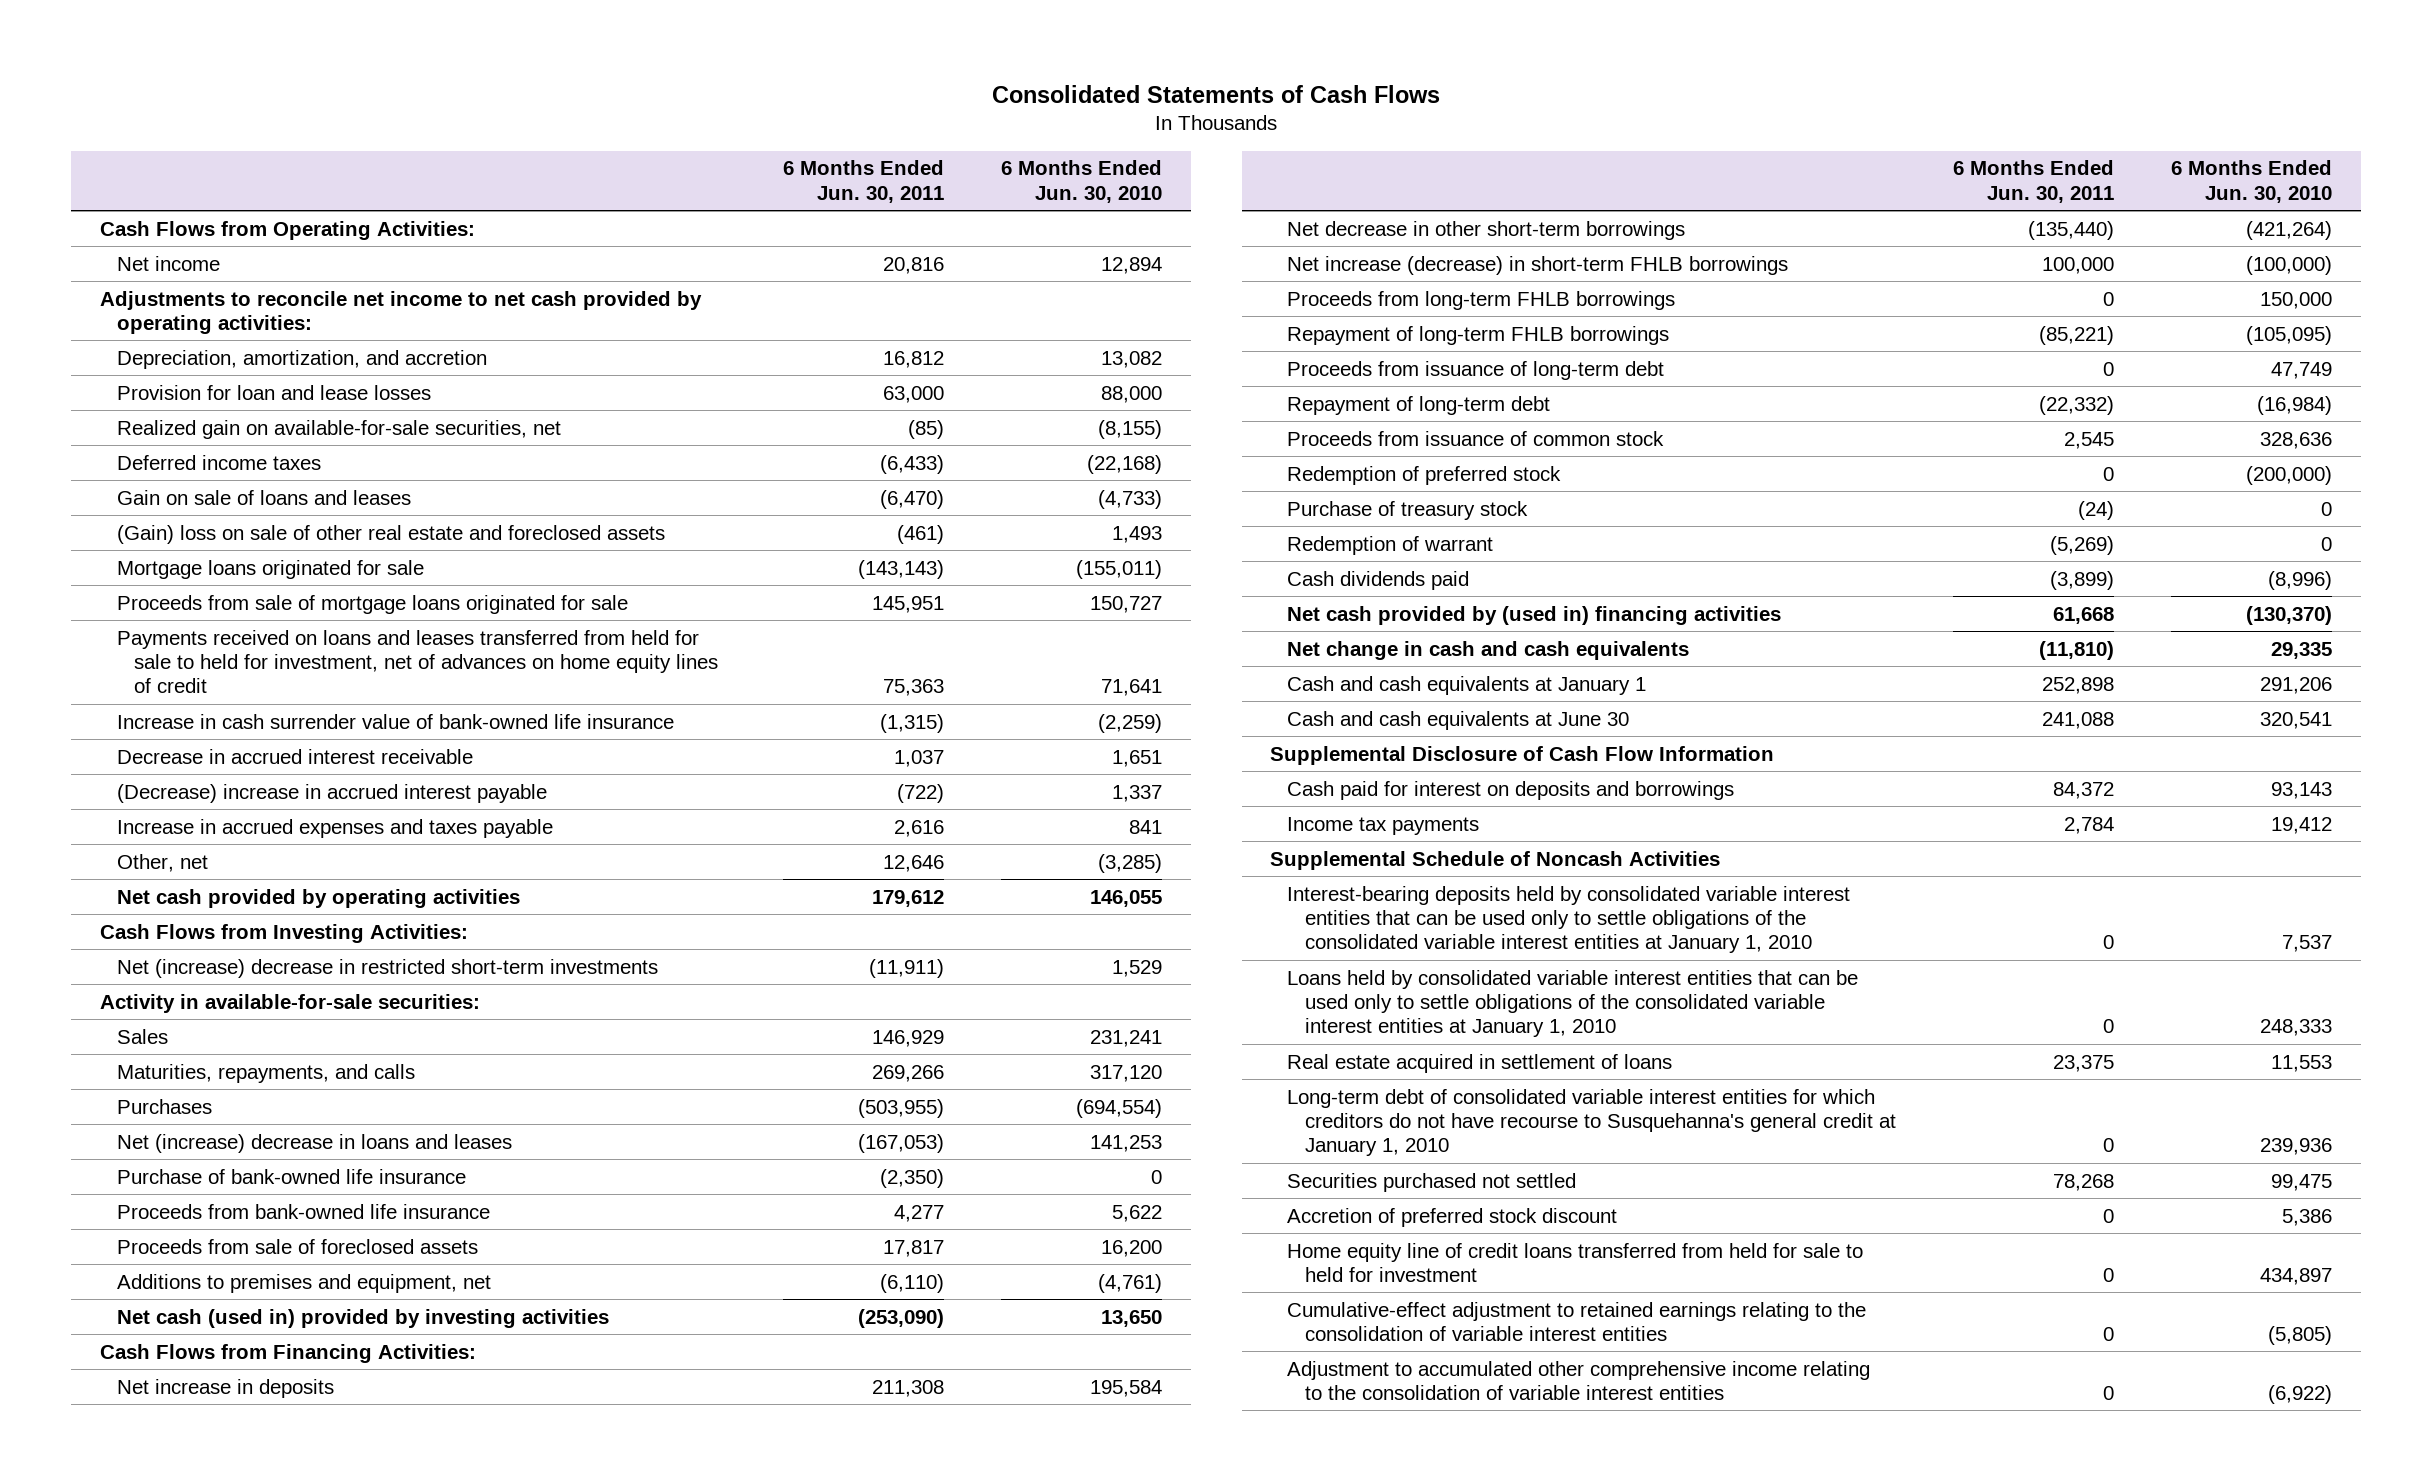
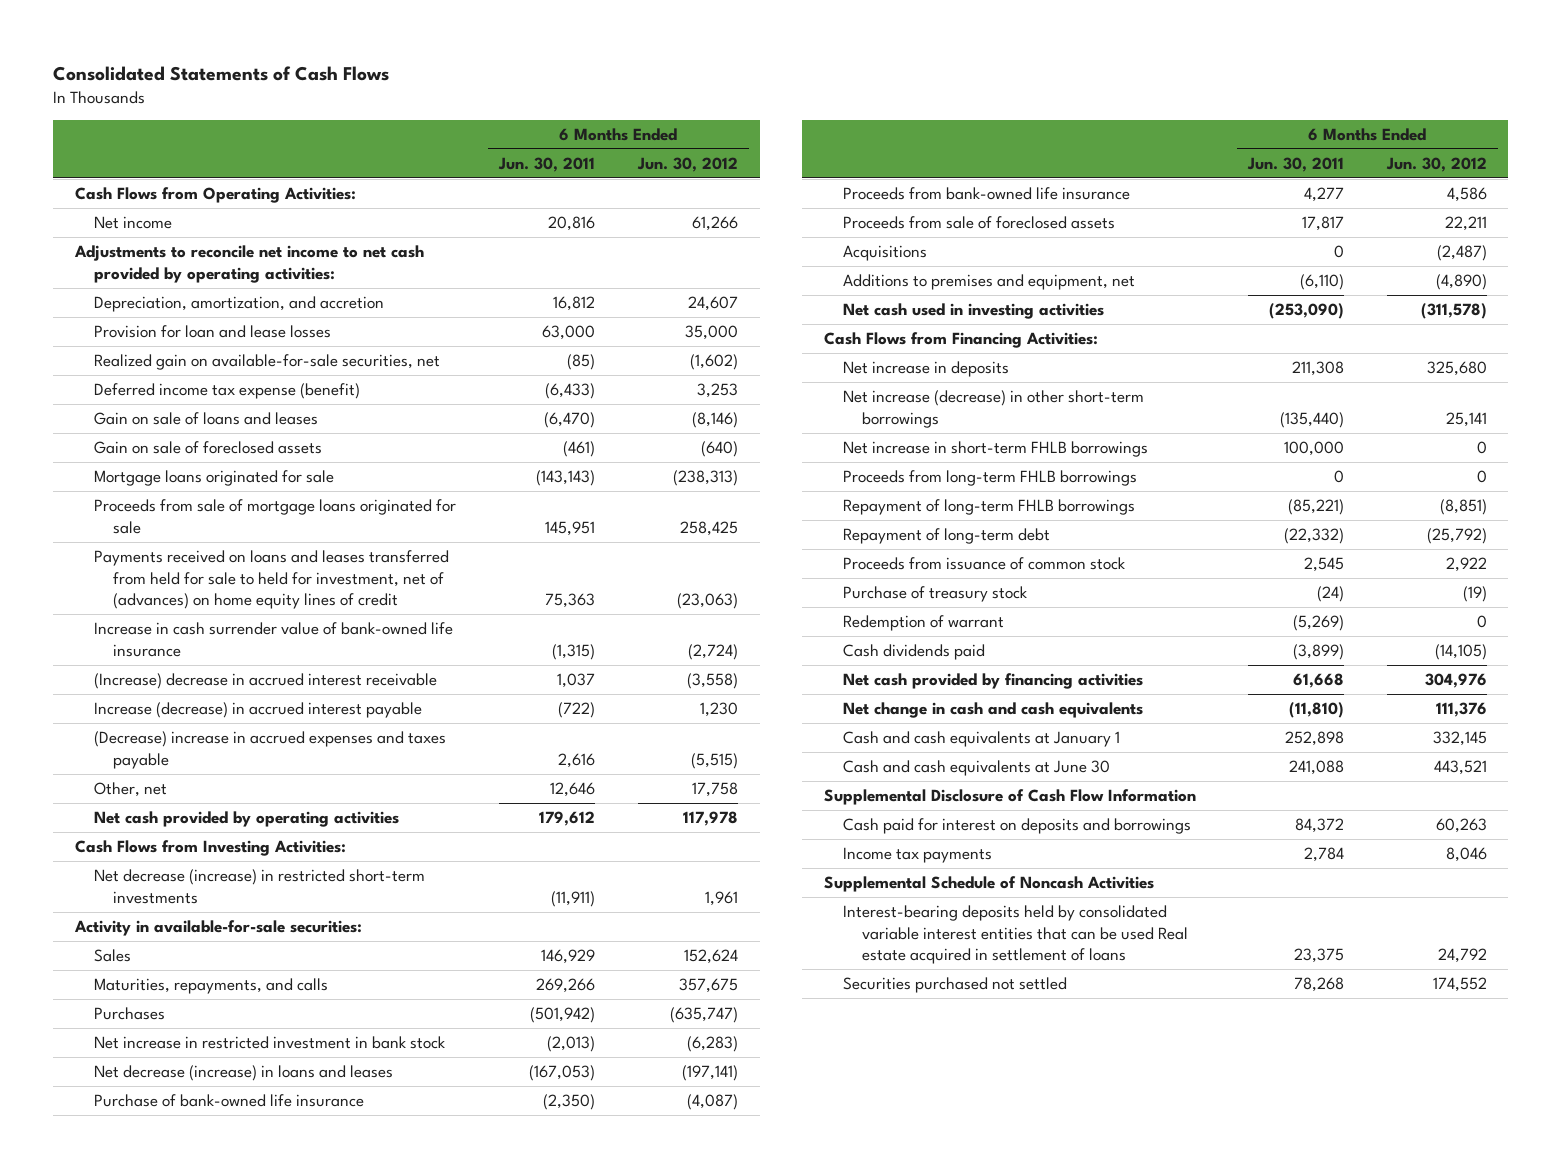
- | 6 Months Ended Jun. 30, 2011 | 6 Months Ended Jun. 30, 2010
+ | 6 Months Ended Jun. 30, 2011 | 6 Months Ended Jun. 30, 2012
- Deferred income taxes | (6,433) | (22,168)
+ Deferred income tax expense (benefit) | (6,433) | 3,253
- (Gain) loss on sale of other real estate and foreclosed assets | (461) | 1,493
+ Gain on sale of foreclosed assets | (461) | (640)
- Payments received on loans and leases transferred from held for sale to held for investment, net of advances on home equity lines of credit | 75,363 | 71,641
+ Payments received on loans and leases transferred from held for sale to held for investment, net of (advances) on home equity lines of credit | 75,363 | (23,063)
- Decrease in accrued interest receivable | 1,037 | 1,651
- (Decrease) increase in accrued interest payable | (722) | 1,337
- Increase in accrued expenses and taxes payable | 2,616 | 841
+ (Increase) decrease in accrued interest receivable | 1,037 | (3,558)
+ Increase (decrease) in accrued interest payable | (722) | 1,230
+ (Decrease) increase in accrued expenses and taxes payable | 2,616 | (5,515)
- Net (increase) decrease in restricted short-term investments | (11,911) | 1,529
+ Net decrease (increase) in restricted short-term investments | (11,911) | 1,961
- Purchases | (503,955) | (694,554)
- Net (increase) decrease in loans and leases | (167,053) | 141,253
+ Purchases | (501,942) | (635,747)
+ Net increase in restricted investment in bank stock | (2,013) | (6,283)
+ Net decrease (increase) in loans and leases | (167,053) | (197,141)
+ Acquisitions | 0 | (2,487)
- Net cash (used in) provided by investing activities | (253,090) | 13,650
+ Net cash used in investing activities | (253,090) | (311,578)
- Net decrease in other short-term borrowings | (135,440) | (421,264)
- Net increase (decrease) in short-term FHLB borrowings | 100,000 | (100,000)
+ Net increase (decrease) in other short-term borrowings | (135,440) | 25,141
+ Net increase in short-term FHLB borrowings | 100,000 | 0
- Proceeds from issuance of long-term debt | 0 | 47,749
- Redemption of preferred stock | 0 | (200,000)
- Net cash provided by (used in) financing activities | 61,668 | (130,370)
+ Net cash provided by financing activities | 61,668 | 304,976
- Interest-bearing deposits held by consolidated variable interest entities that can be used only to settle obligations of the consolidated variable interest entities at January 1, 2010 | 0 | 7,537
- Loans held by consolidated variable interest entities that can be used only to settle obligations of the consolidated variable interest entities at January 1, 2010 | 0 | 248,333
- Real estate acquired in settlement of loans | 23,375 | 11,553
- Long-term debt of consolidated variable interest entities for which creditors do not have recourse to Susquehanna's general credit at January 1, 2010 | 0 | 239,936
+ Interest-bearing deposits held by consolidated variable interest entities that can be used Real estate acquired in settlement of loans | 23,375 | 24,792
- Accretion of preferred stock discount | 0 | 5,386
- Home equity line of credit loans transferred from held for sale to held for investment | 0 | 434,897
- Cumulative-effect adjustment to retained earnings relating to the consolidation of variable interest entities | 0 | (5,805)
- Adjustment to accumulated other comprehensive income relating to the consolidation of variable interest entities | 0 | (6,922)

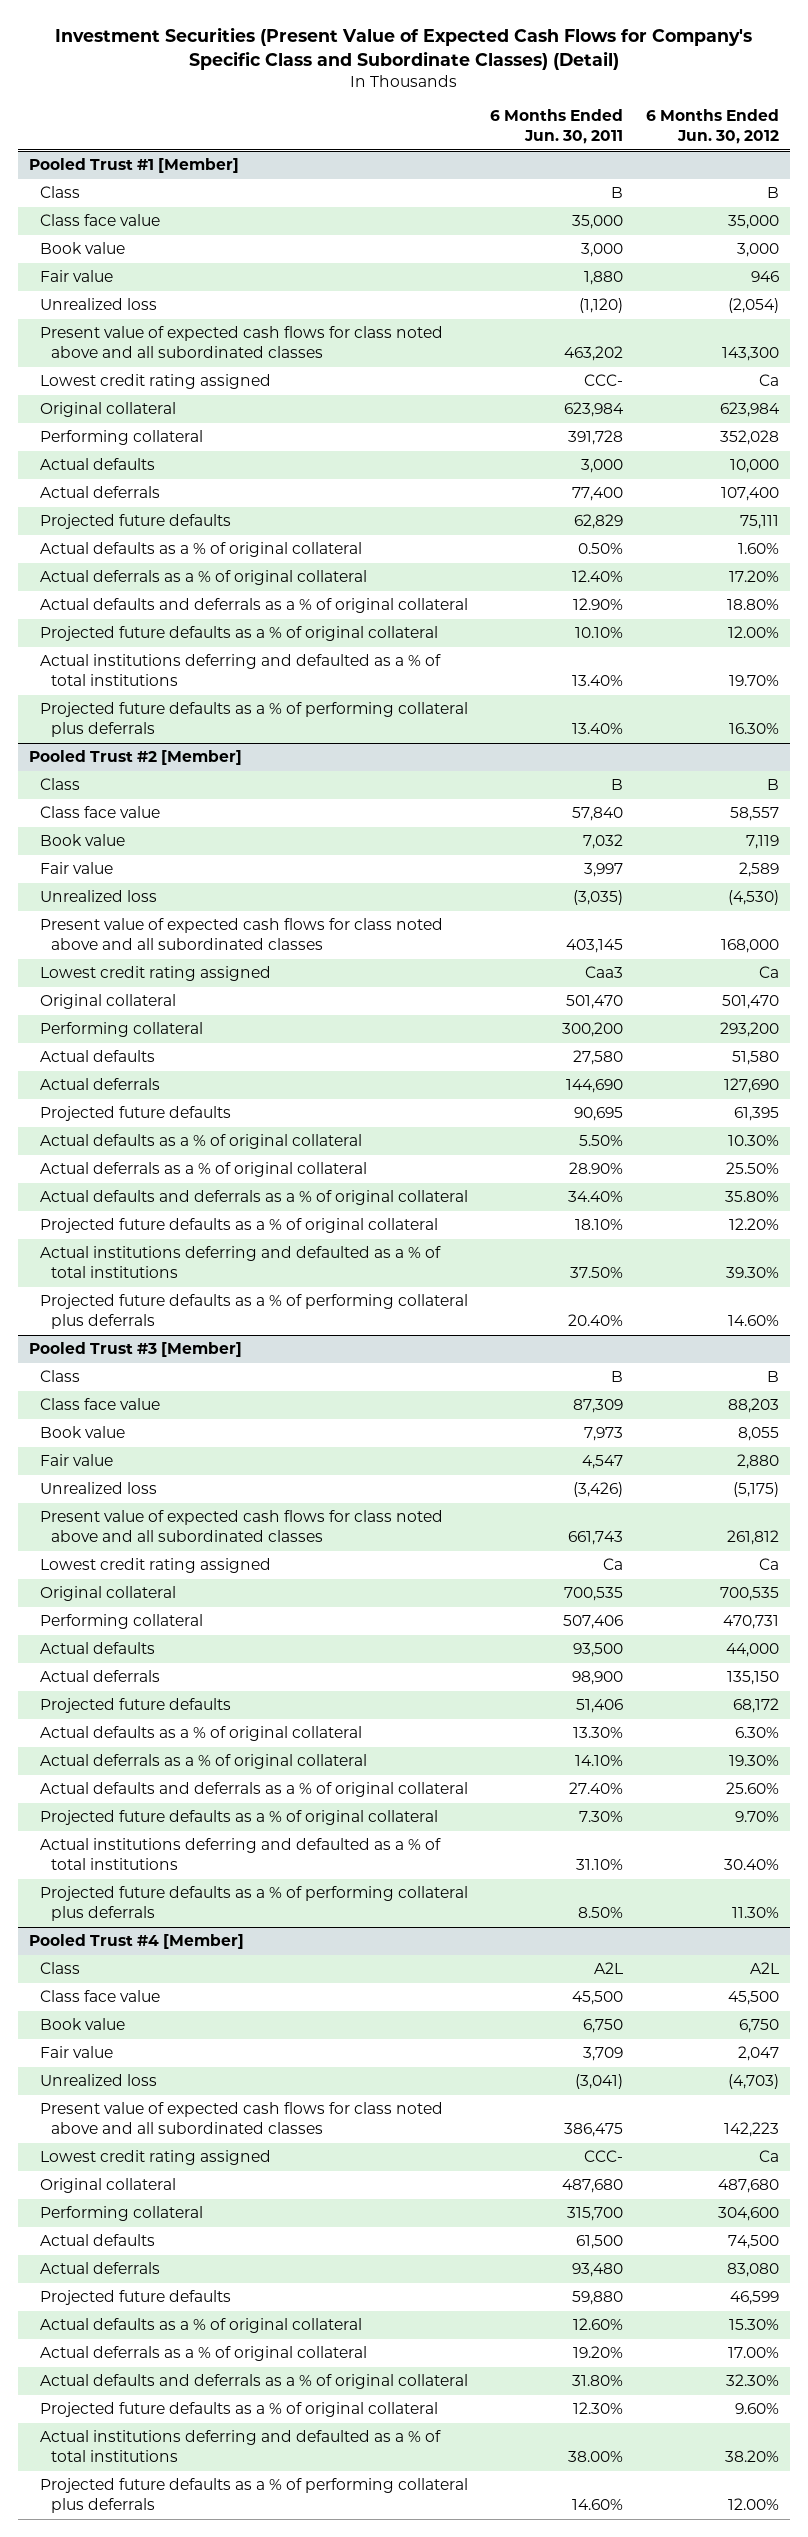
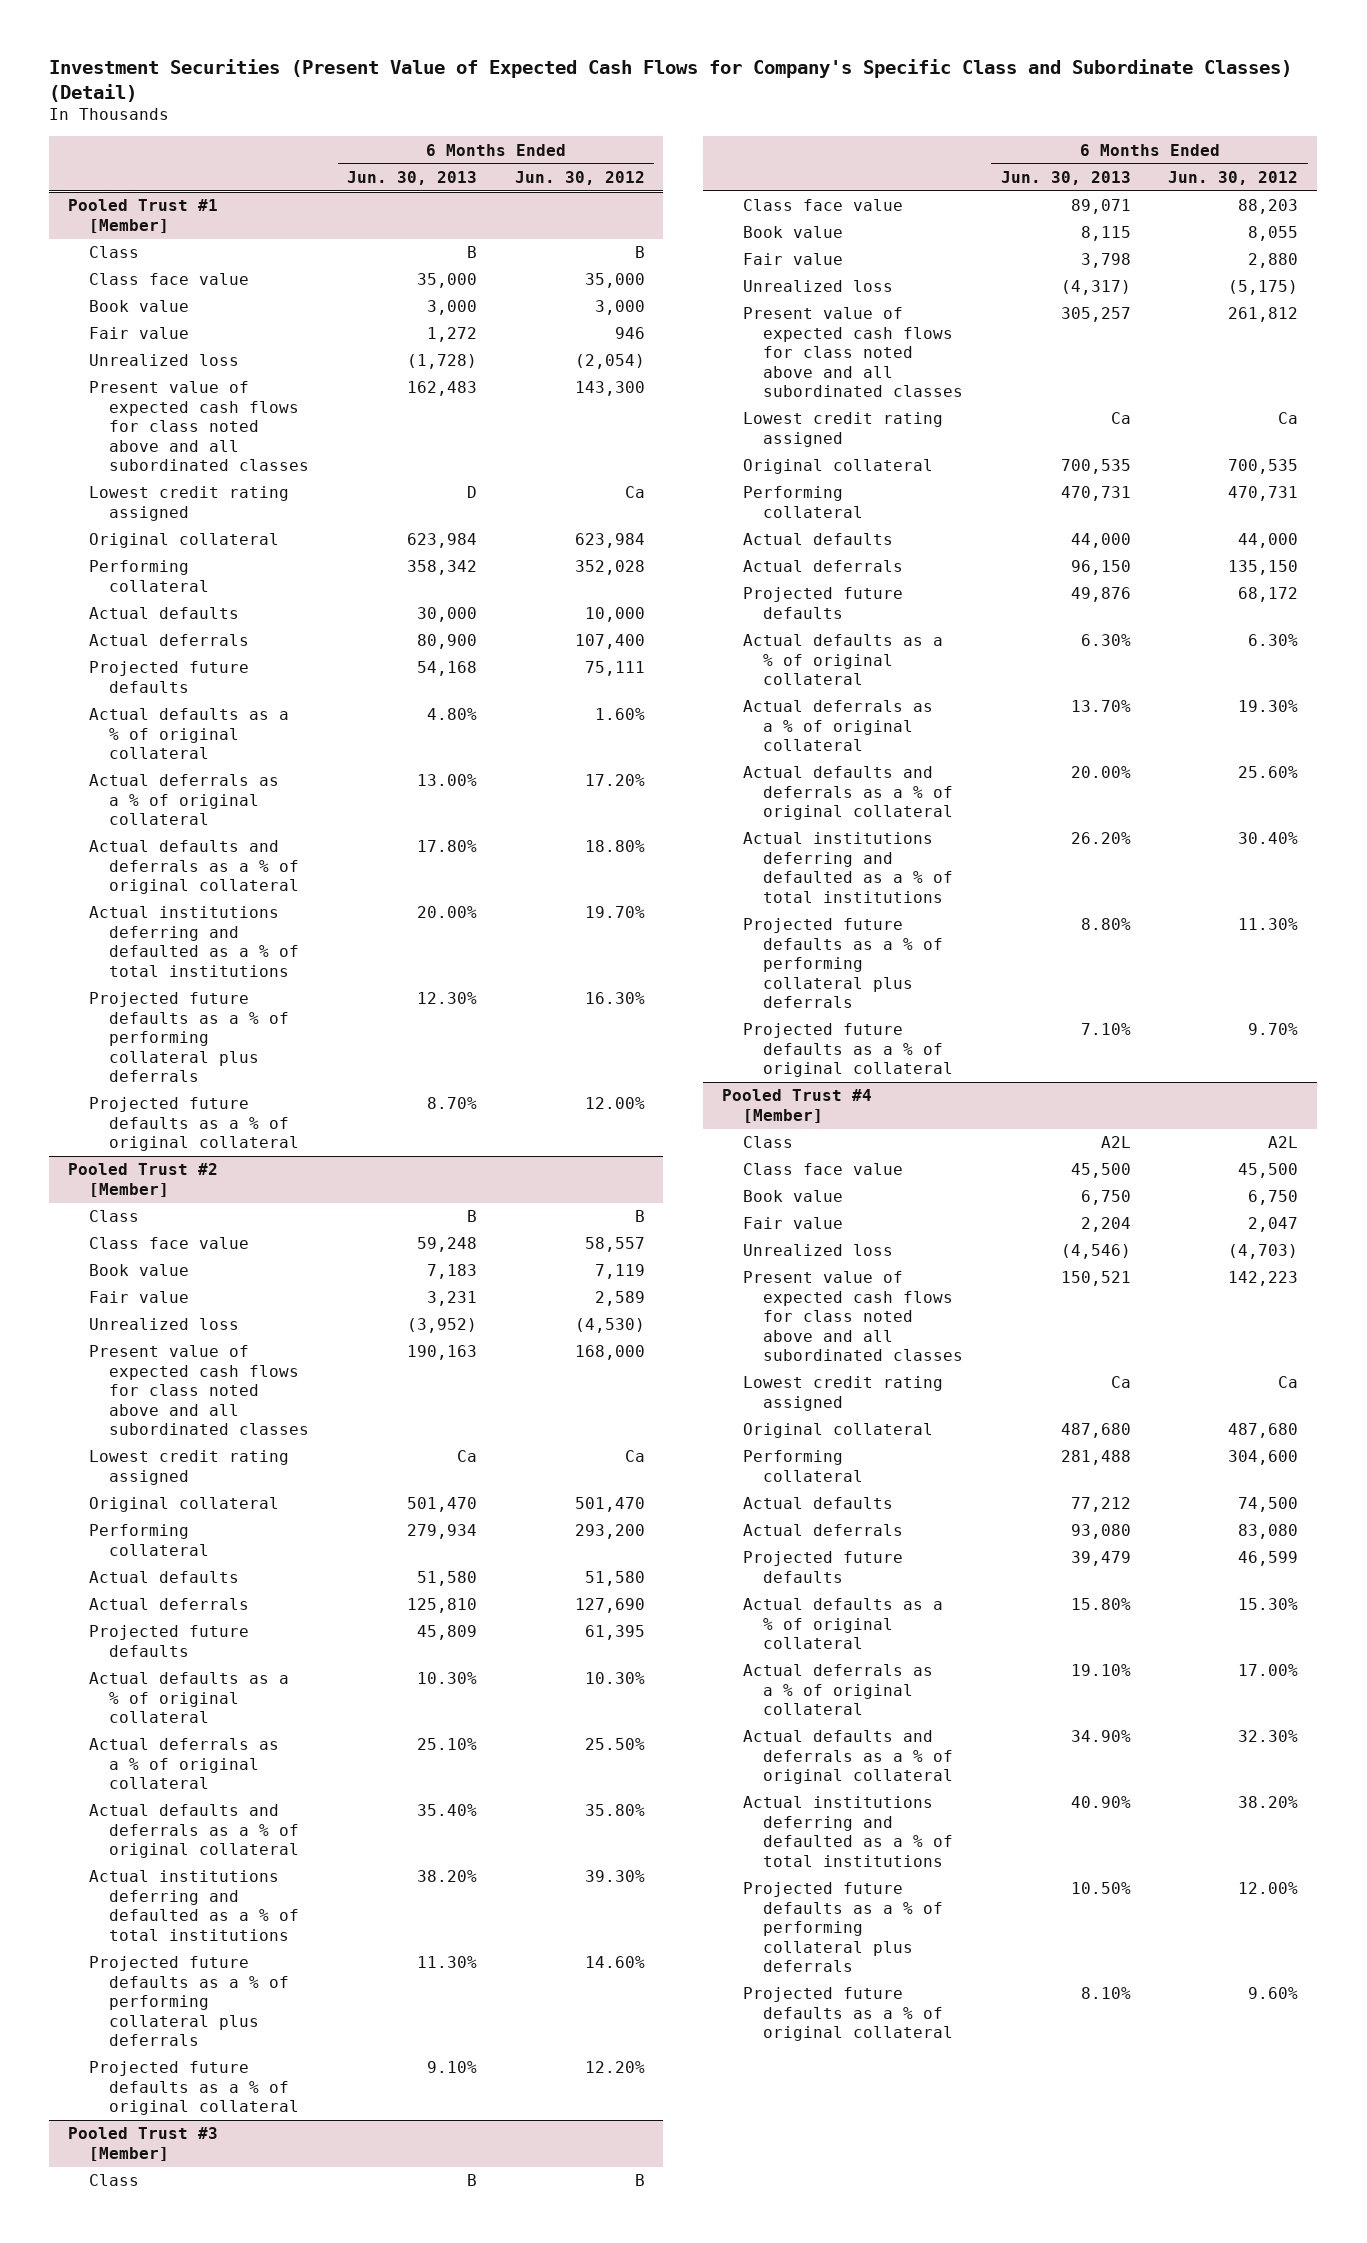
- | 6 Months Ended Jun. 30, 2011 | 6 Months Ended Jun. 30, 2012
+ | 6 Months Ended Jun. 30, 2013 | 6 Months Ended Jun. 30, 2012
@ Pooled Trust #1 [Member]
moved down: Projected future defaults as a % of original collateral | 8.70% | 12.00%
@ Pooled Trust #2 [Member]
moved down: Projected future defaults as a % of original collateral | 9.10% | 12.20%
@ Pooled Trust #3 [Member]
moved down: Projected future defaults as a % of original collateral | 7.10% | 9.70%
@ Pooled Trust #4 [Member]
moved down: Projected future defaults as a % of original collateral | 8.10% | 9.60%

